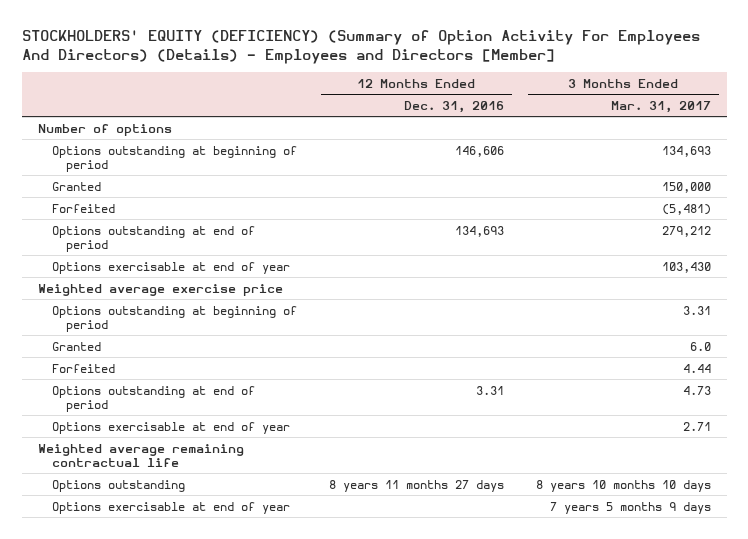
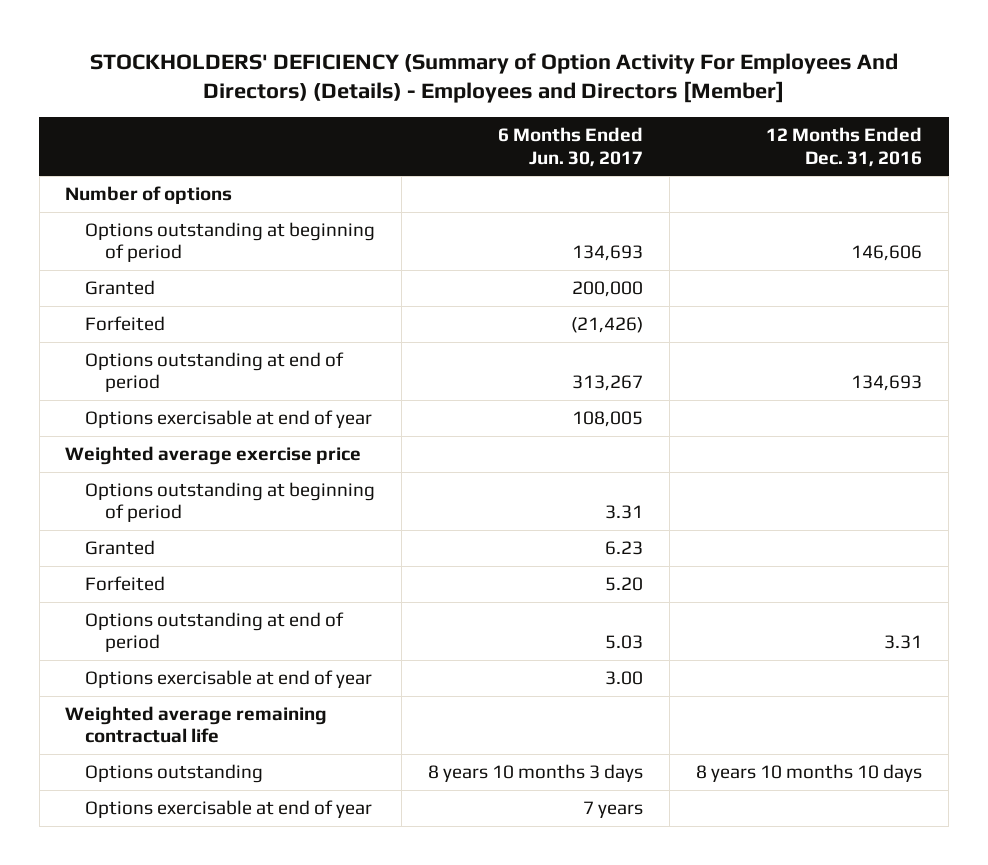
- STOCKHOLDERS' EQUITY (DEFICIENCY) (Summary of Option Activity For Employees And Directors) (Details) - Employees and Directors [Member]
+ STOCKHOLDERS' DEFICIENCY (Summary of Option Activity For Employees And Directors) (Details) - Employees and Directors [Member]
- | 12 Months Ended Dec. 31, 2016 | 3 Months Ended Mar. 31, 2017
+ | 6 Months Ended Jun. 30, 2017 | 12 Months Ended Dec. 31, 2016
- Options outstanding | 8 years 11 months 27 days | 8 years 10 months 10 days
+ Options outstanding | 8 years 10 months 3 days | 8 years 10 months 10 days

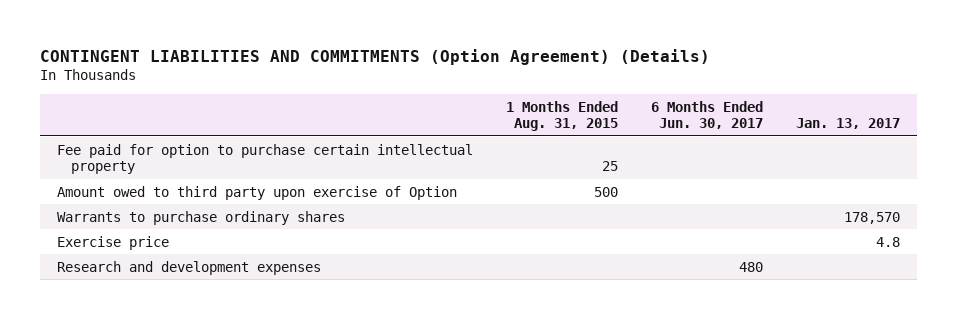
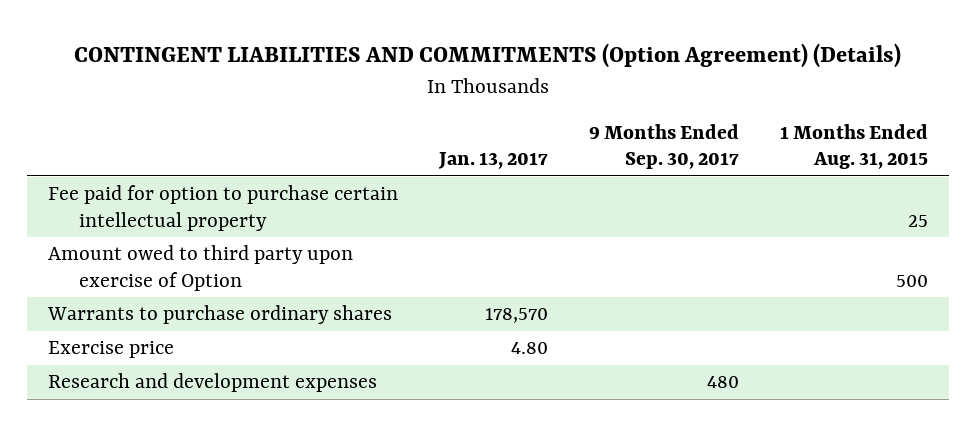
- | 1 Months Ended Aug. 31, 2015 | 6 Months Ended Jun. 30, 2017 | Jan. 13, 2017
+ | Jan. 13, 2017 | 9 Months Ended Sep. 30, 2017 | 1 Months Ended Aug. 31, 2015
- Exercise price | | | 4.8
+ Exercise price | 4.80 | |

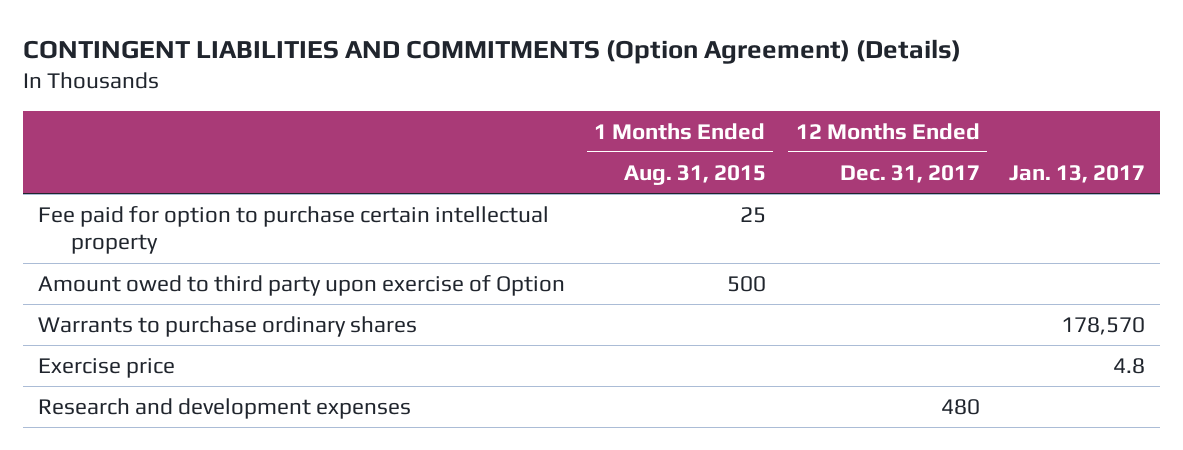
- | Jan. 13, 2017 | 9 Months Ended Sep. 30, 2017 | 1 Months Ended Aug. 31, 2015
+ | 1 Months Ended Aug. 31, 2015 | 12 Months Ended Dec. 31, 2017 | Jan. 13, 2017
- Exercise price | 4.80 | |
+ Exercise price | | | 4.8

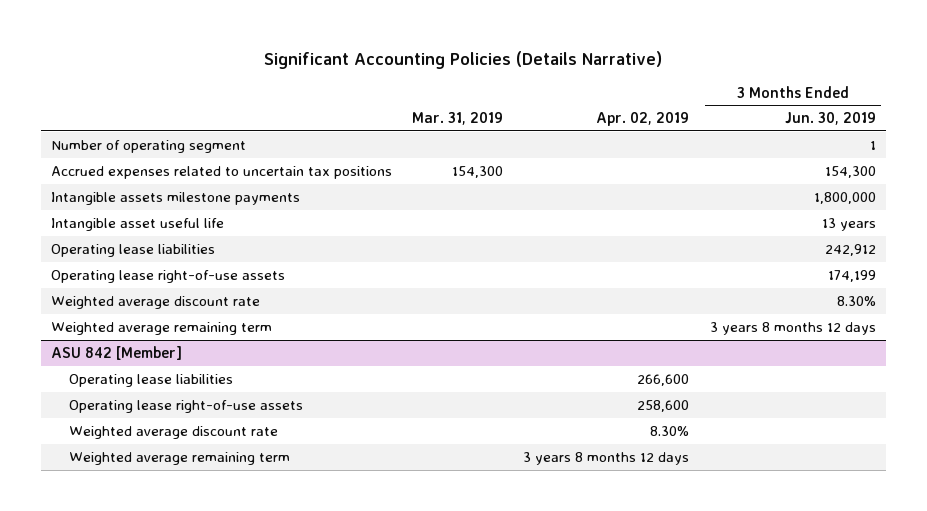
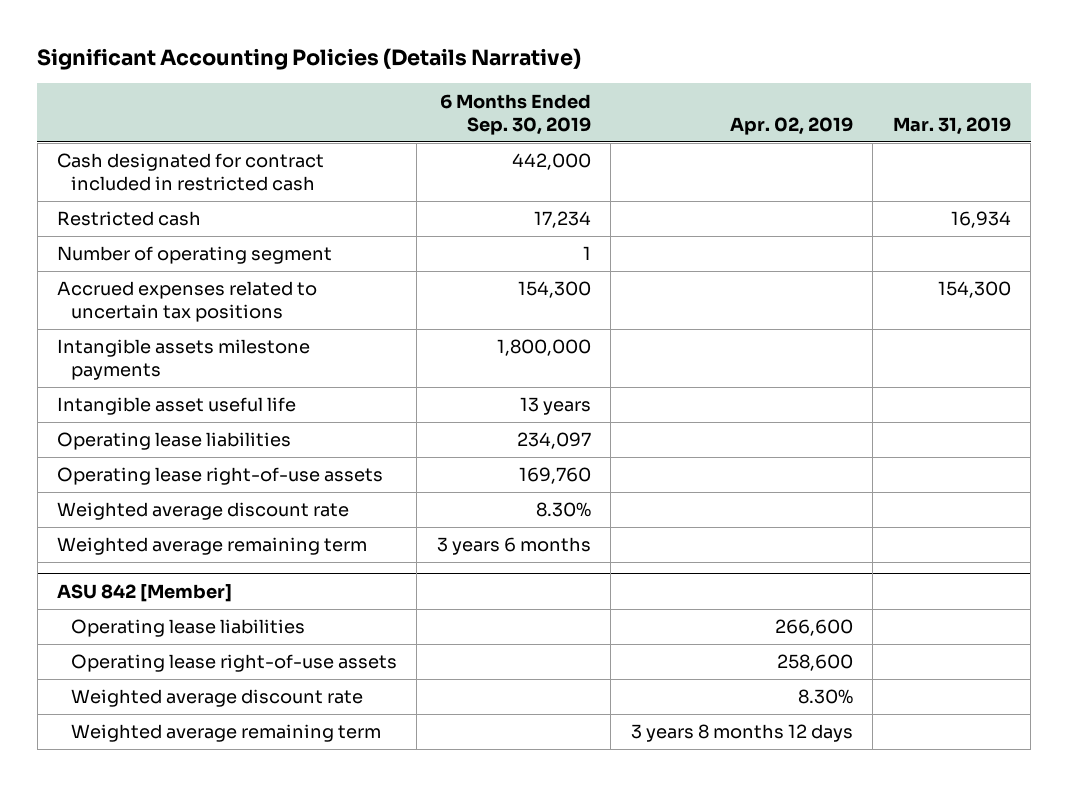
- | Mar. 31, 2019 | Apr. 02, 2019 | 3 Months Ended Jun. 30, 2019
+ | 6 Months Ended Sep. 30, 2019 | Apr. 02, 2019 | Mar. 31, 2019
+ Cash designated for contract included in restricted cash | 442,000 | |
+ Restricted cash | 17,234 | | 16,934

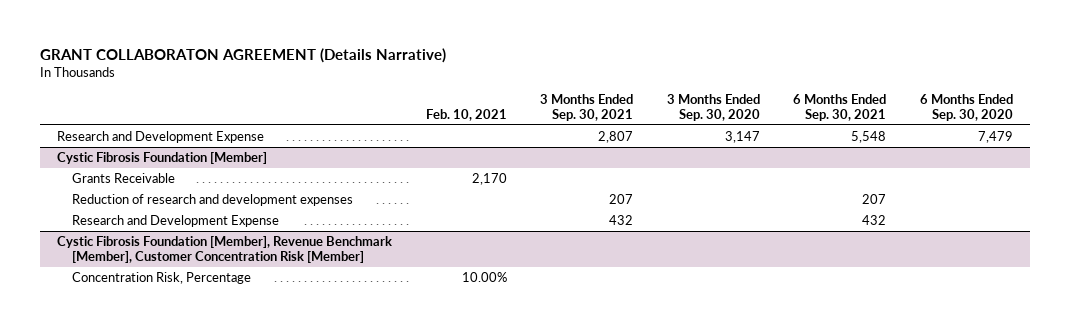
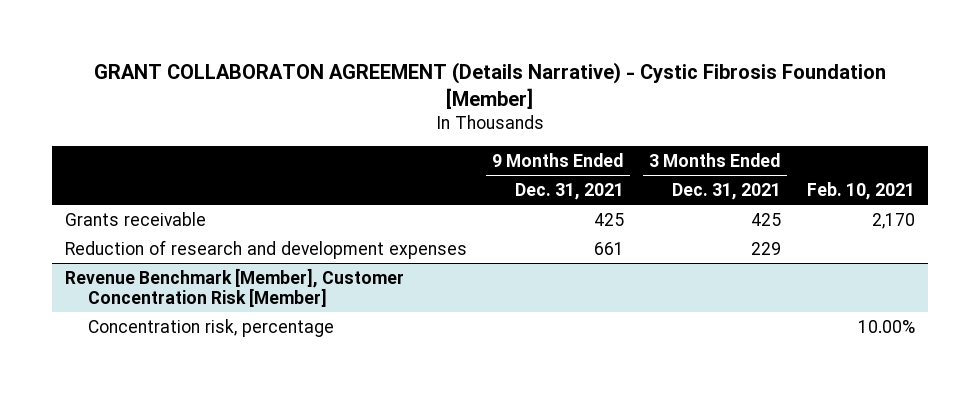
- GRANT COLLABORATON AGREEMENT (Details Narrative)
+ GRANT COLLABORATON AGREEMENT (Details Narrative) - Cystic Fibrosis Foundation [Member]
- | Feb. 10, 2021 | 3 Months Ended Sep. 30, 2021 | 3 Months Ended Sep. 30, 2020 | 6 Months Ended Sep. 30, 2021 | 6 Months Ended Sep. 30, 2020
+ | 9 Months Ended Dec. 31, 2021 | 3 Months Ended Dec. 31, 2021 | Feb. 10, 2021
- Research and Development Expense | | 2,807 | 3,147 | 5,548 | 7,479
- Cystic Fibrosis Foundation [Member]
- Grants Receivable | 2,170 | | | |
- Reduction of research and development expenses | | 207 | | 207 |
- Research and Development Expense | | 432 | | 432 |
- Cystic Fibrosis Foundation [Member], Revenue Benchmark [Member], Customer Concentration Risk [Member]
- Concentration Risk, Percentage | 10.00% | | | |
+ Grants receivable | 425 | 425 | 2,170
+ Reduction of research and development expenses | 661 | 229 |
+ Revenue Benchmark [Member], Customer Concentration Risk [Member]
+ Concentration risk, percentage | | | 10.00%

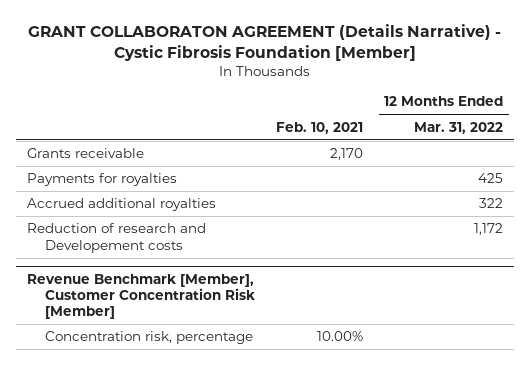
- | 9 Months Ended Dec. 31, 2021 | 3 Months Ended Dec. 31, 2021 | Feb. 10, 2021
+ | Feb. 10, 2021 | 12 Months Ended Mar. 31, 2022
- Reduction of research and development expenses | 661 | 229 |
+ Payments for royalties | | 425
+ Accrued additional royalties | | 322
+ Reduction of research and Developement costs | | 1,172

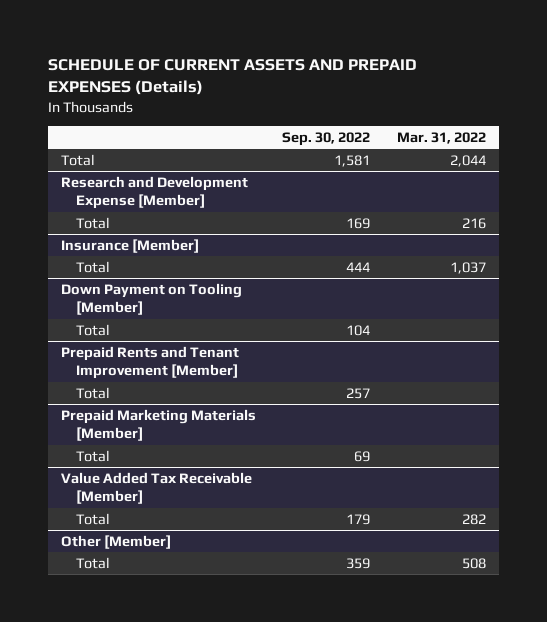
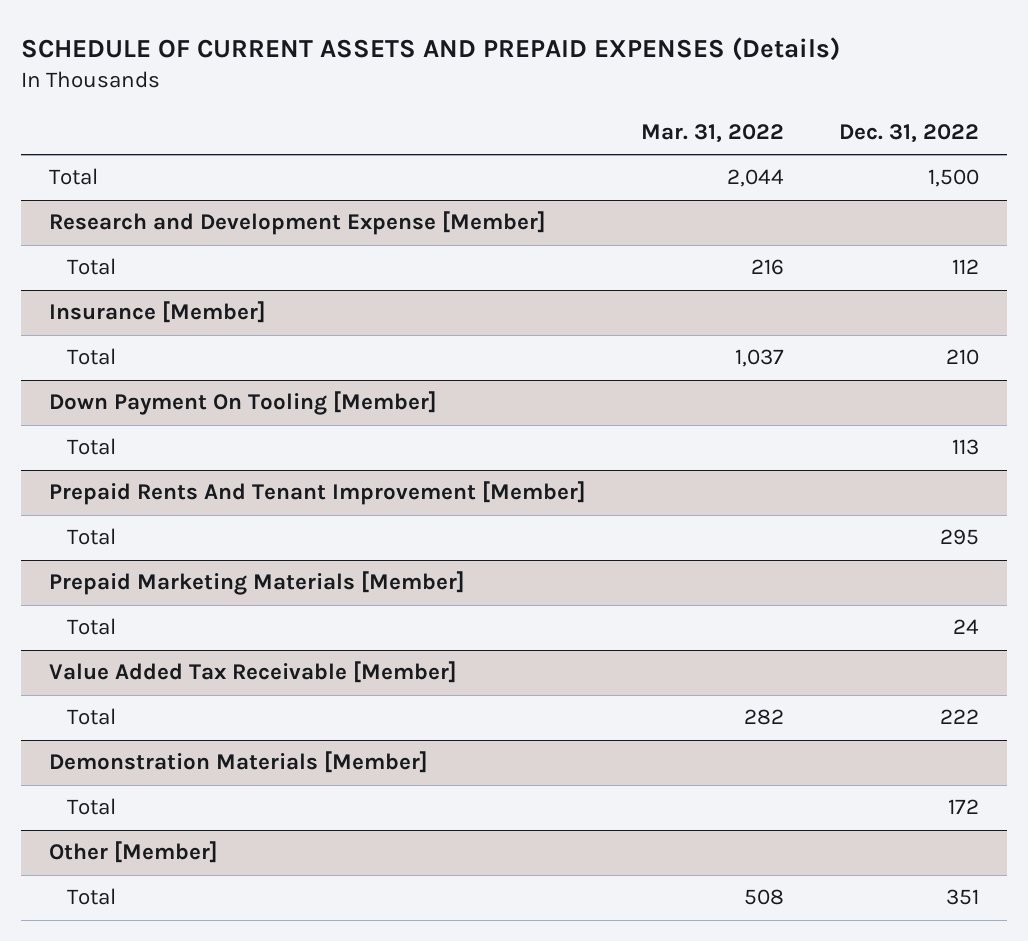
- | Sep. 30, 2022 | Mar. 31, 2022
+ | Mar. 31, 2022 | Dec. 31, 2022
- Down Payment on Tooling [Member]
+ Down Payment On Tooling [Member]
- Prepaid Rents and Tenant Improvement [Member]
+ Prepaid Rents And Tenant Improvement [Member]
+ Demonstration Materials [Member]
+ Total | | 172

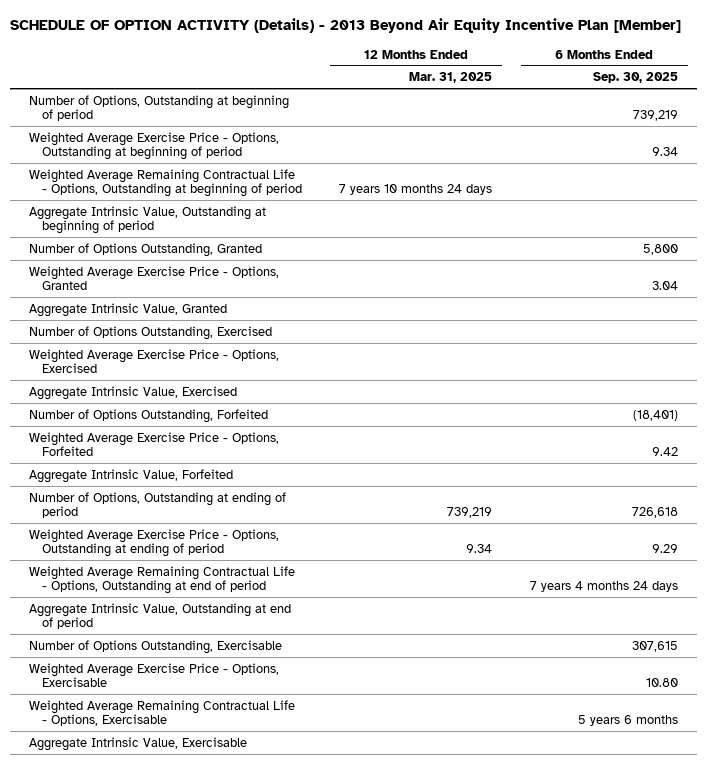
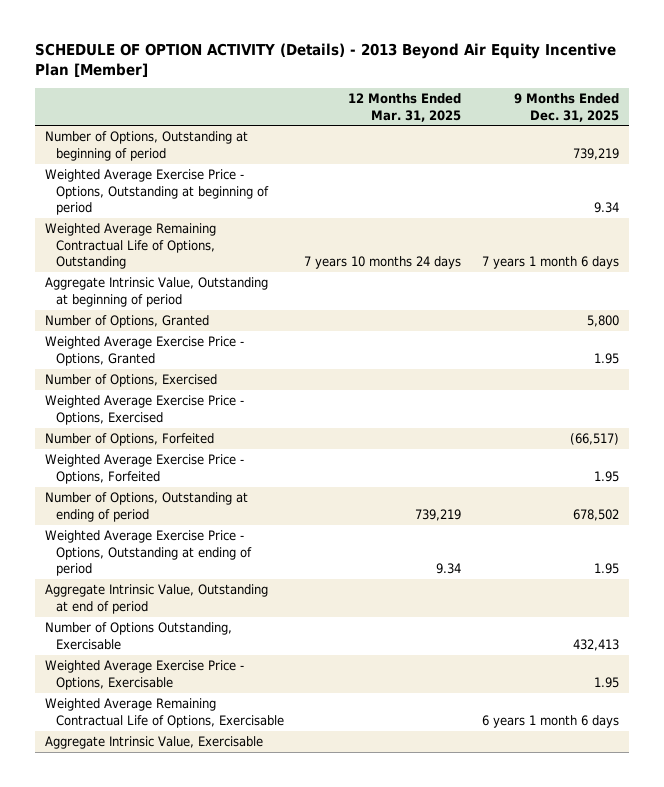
- | 12 Months Ended Mar. 31, 2025 | 6 Months Ended Sep. 30, 2025
+ | 12 Months Ended Mar. 31, 2025 | 9 Months Ended Dec. 31, 2025
- Weighted Average Remaining Contractual Life - Options, Outstanding at beginning of period | 7 years 10 months 24 days |
+ Weighted Average Remaining Contractual Life of Options, Outstanding | 7 years 10 months 24 days | 7 years 1 month 6 days
- Number of Options Outstanding, Granted | | 5,800
+ Number of Options, Granted | | 5,800
- Aggregate Intrinsic Value, Granted
- Number of Options Outstanding, Exercised
+ Number of Options, Exercised
- Aggregate Intrinsic Value, Exercised
- Number of Options Outstanding, Forfeited | | (18,401)
+ Number of Options, Forfeited | | (66,517)
- Aggregate Intrinsic Value, Forfeited
- Weighted Average Remaining Contractual Life - Options, Outstanding at end of period | | 7 years 4 months 24 days
- Weighted Average Remaining Contractual Life - Options, Exercisable | | 5 years 6 months
+ Weighted Average Remaining Contractual Life of Options, Exercisable | | 6 years 1 month 6 days

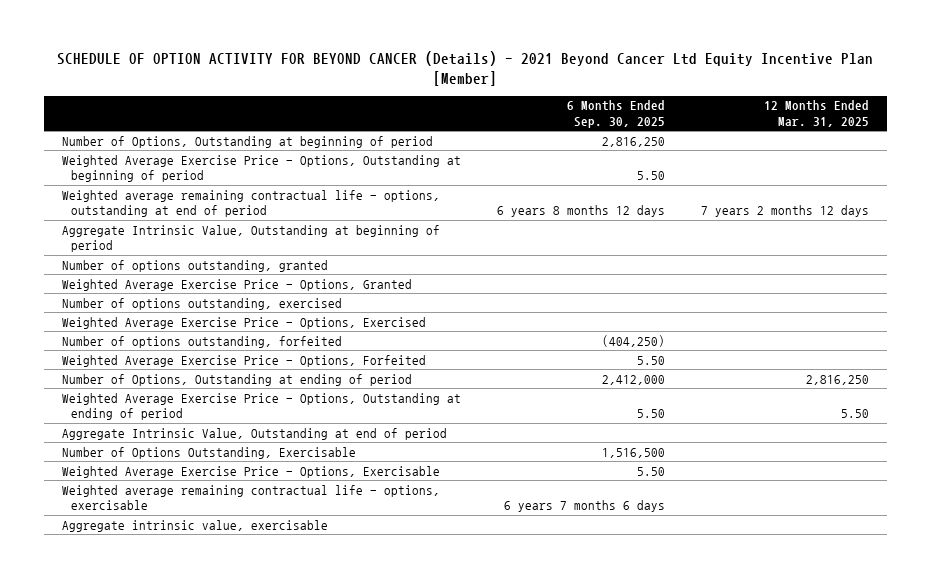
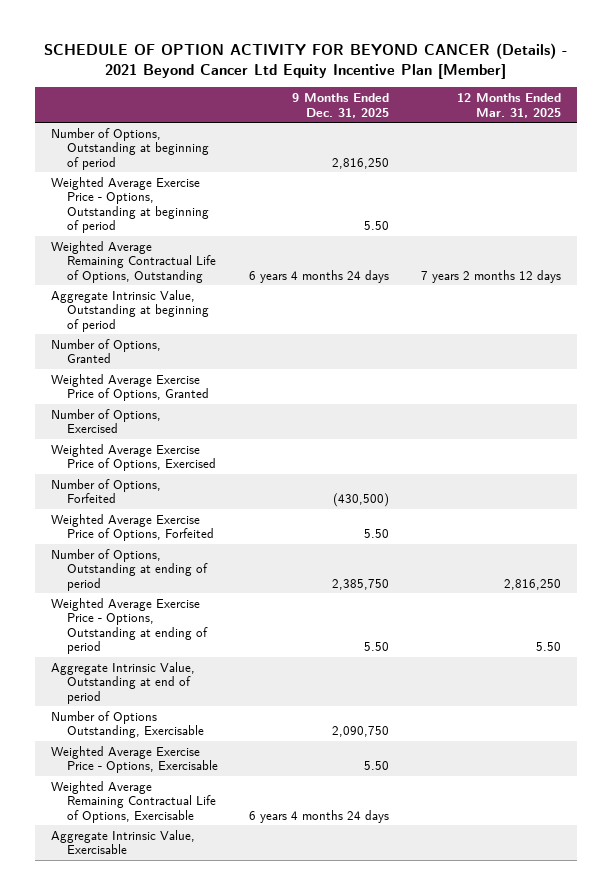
- | 6 Months Ended Sep. 30, 2025 | 12 Months Ended Mar. 31, 2025
+ | 9 Months Ended Dec. 31, 2025 | 12 Months Ended Mar. 31, 2025
- Weighted average remaining contractual life - options, outstanding at end of period | 6 years 8 months 12 days | 7 years 2 months 12 days
+ Weighted Average Remaining Contractual Life of Options, Outstanding | 6 years 4 months 24 days | 7 years 2 months 12 days
- Number of options outstanding, granted
- Weighted Average Exercise Price - Options, Granted
- Number of options outstanding, exercised
- Weighted Average Exercise Price - Options, Exercised
- Number of options outstanding, forfeited | (404,250) |
- Weighted Average Exercise Price - Options, Forfeited | 5.50 |
+ Number of Options, Granted
+ Weighted Average Exercise Price of Options, Granted
+ Number of Options, Exercised
+ Weighted Average Exercise Price of Options, Exercised
+ Number of Options, Forfeited | (430,500) |
+ Weighted Average Exercise Price of Options, Forfeited | 5.50 |
- Weighted average remaining contractual life - options, exercisable | 6 years 7 months 6 days |
- Aggregate intrinsic value, exercisable
+ Weighted Average Remaining Contractual Life of Options, Exercisable | 6 years 4 months 24 days |
+ Aggregate Intrinsic Value, Exercisable

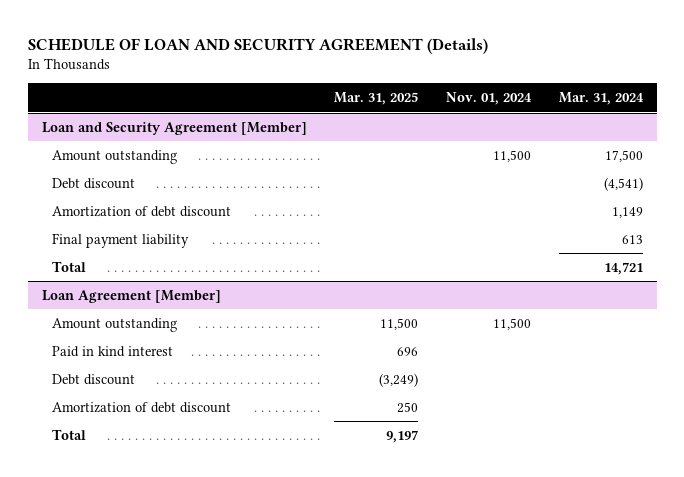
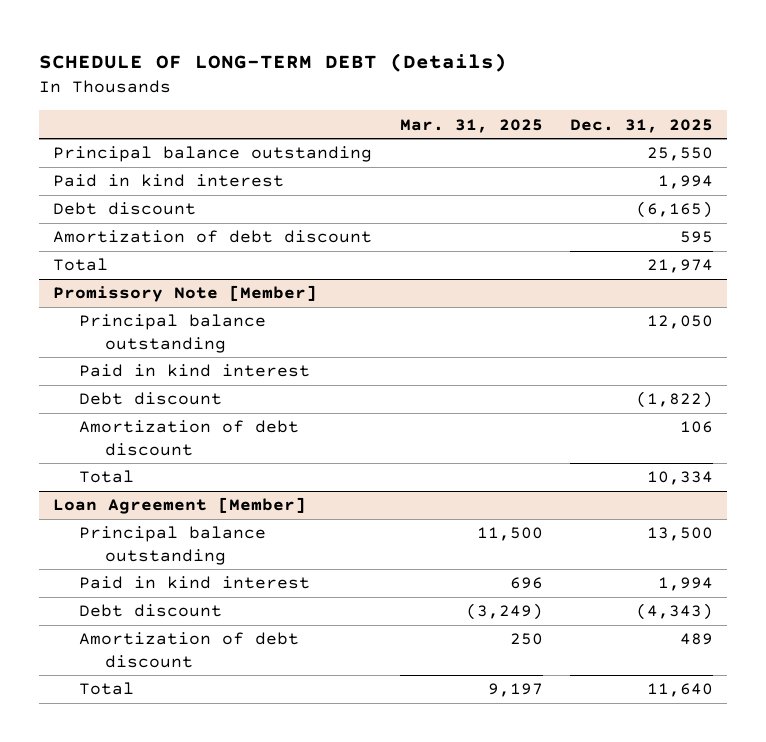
- SCHEDULE OF LOAN AND SECURITY AGREEMENT (Details)
+ SCHEDULE OF LONG-TERM DEBT (Details)
- | Mar. 31, 2025 | Nov. 01, 2024 | Mar. 31, 2024
+ | Mar. 31, 2025 | Dec. 31, 2025
- Loan and Security Agreement [Member]
- Amount outstanding | | 11,500 | 17,500
- Debt discount | | | (4,541)
- Amortization of debt discount | | | 1,149
- Final payment liability | | | 613
- Total | | | 14,721
+ Principal balance outstanding | | 25,550
+ Paid in kind interest | | 1,994
+ Debt discount | | (6,165)
+ Amortization of debt discount | | 595
+ Total | | 21,974
+ Promissory Note [Member]
+ Principal balance outstanding | | 12,050
+ Paid in kind interest
+ Debt discount | | (1,822)
+ Amortization of debt discount | | 106
+ Total | | 10,334
@ Loan Agreement [Member]
- Amount outstanding | 11,500 | 11,500 |
+ Principal balance outstanding | 11,500 | 13,500

